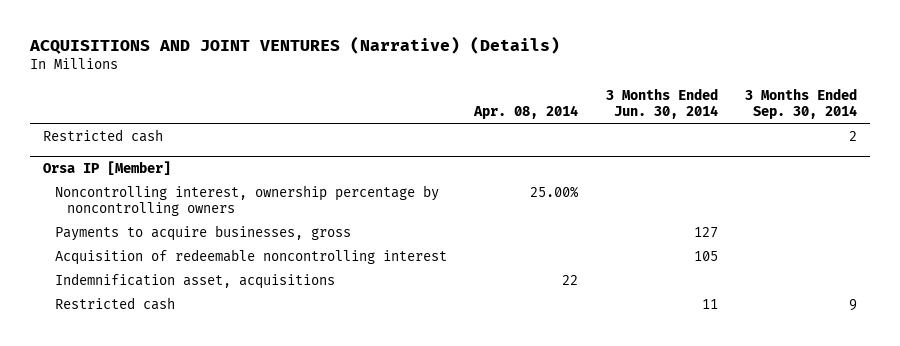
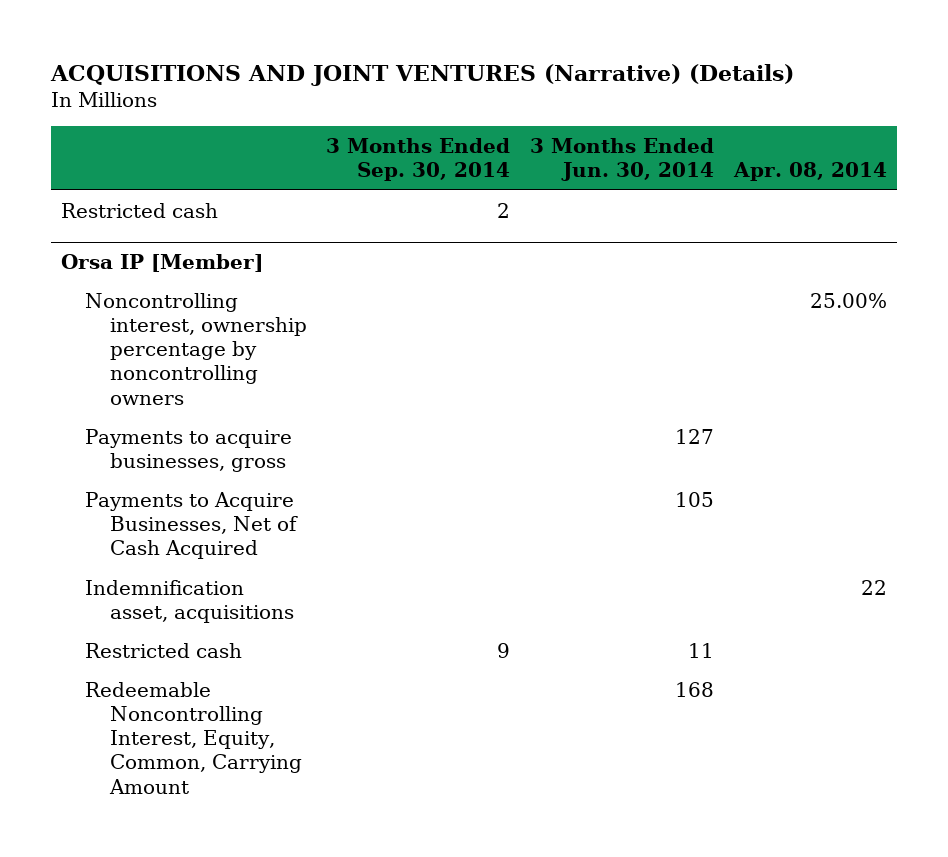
- | Apr. 08, 2014 | 3 Months Ended Jun. 30, 2014 | 3 Months Ended Sep. 30, 2014
+ | 3 Months Ended Sep. 30, 2014 | 3 Months Ended Jun. 30, 2014 | Apr. 08, 2014
@ Orsa IP [Member]
- Acquisition of redeemable noncontrolling interest | | 105 |
+ Payments to Acquire Businesses, Net of Cash Acquired | | 105 |
+ Redeemable Noncontrolling Interest, Equity, Common, Carrying Amount | | 168 |

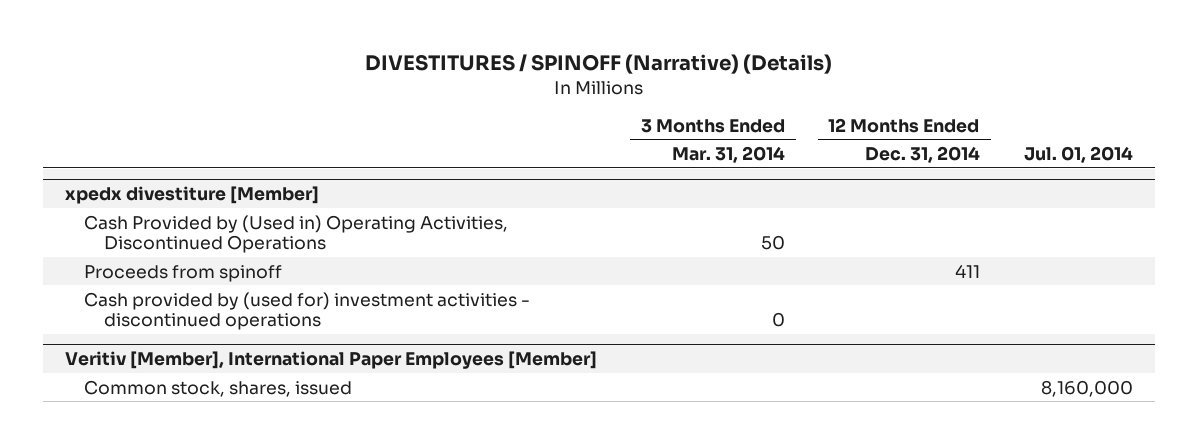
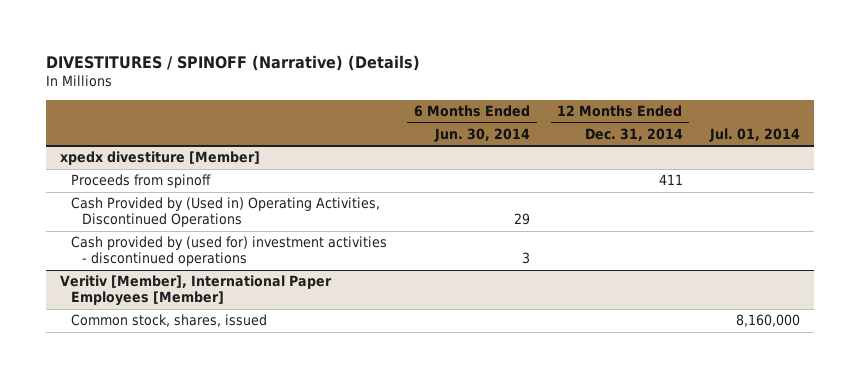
- | 3 Months Ended Mar. 31, 2014 | 12 Months Ended Dec. 31, 2014 | Jul. 01, 2014
+ | 6 Months Ended Jun. 30, 2014 | 12 Months Ended Dec. 31, 2014 | Jul. 01, 2014
@ xpedx divestiture [Member]
moved down: Cash Provided by (Used in) Operating Activities, Discontinued Operations | 29 | |

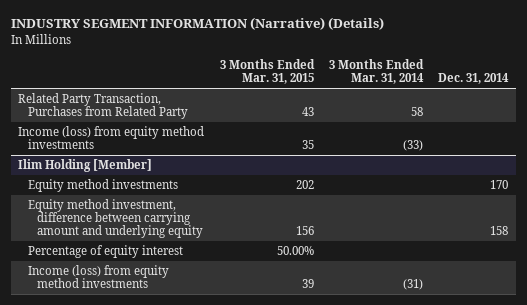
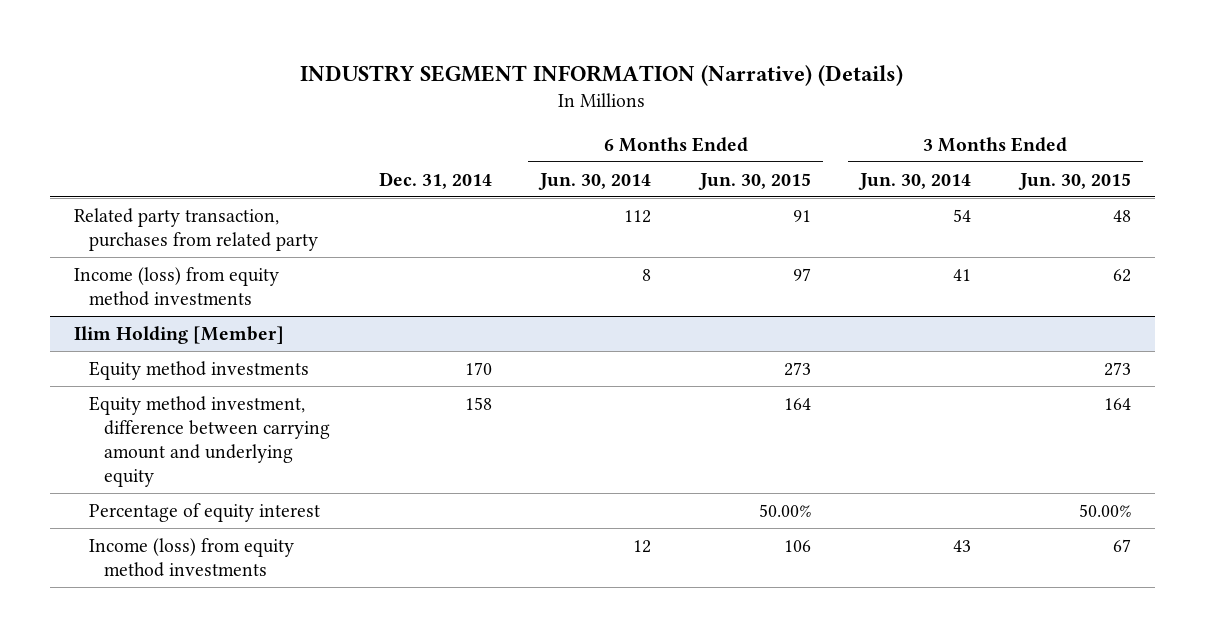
- | 3 Months Ended Mar. 31, 2015 | 3 Months Ended Mar. 31, 2014 | Dec. 31, 2014
+ | Dec. 31, 2014 | 6 Months Ended Jun. 30, 2014 | 6 Months Ended Jun. 30, 2015 | 3 Months Ended Jun. 30, 2014 | 3 Months Ended Jun. 30, 2015
- Related Party Transaction, Purchases from Related Party | 43 | 58 |
+ Related party transaction, purchases from related party | | 112 | 91 | 54 | 48

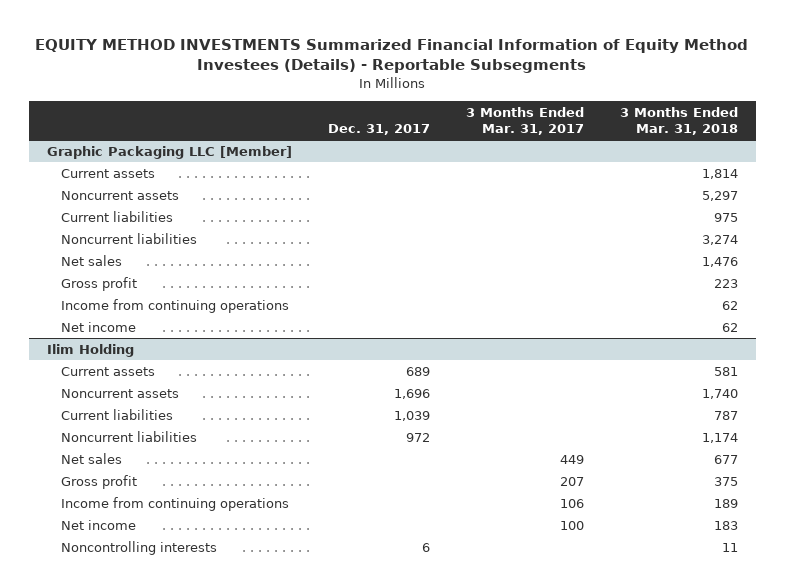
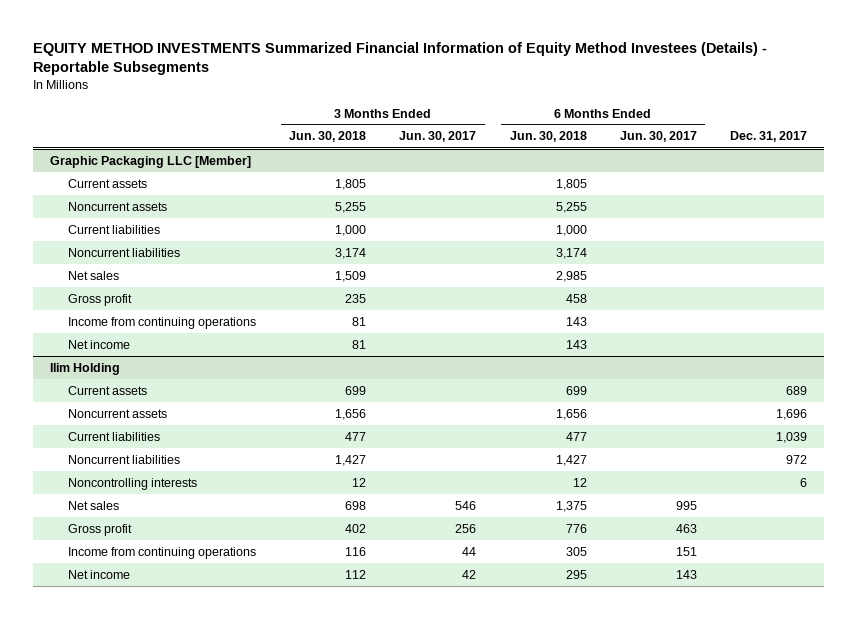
- | Dec. 31, 2017 | 3 Months Ended Mar. 31, 2017 | 3 Months Ended Mar. 31, 2018
+ | 3 Months Ended Jun. 30, 2018 | 3 Months Ended Jun. 30, 2017 | 6 Months Ended Jun. 30, 2018 | 6 Months Ended Jun. 30, 2017 | Dec. 31, 2017
@ Ilim Holding
moved up: Noncontrolling interests | 12 | | 12 | | 6

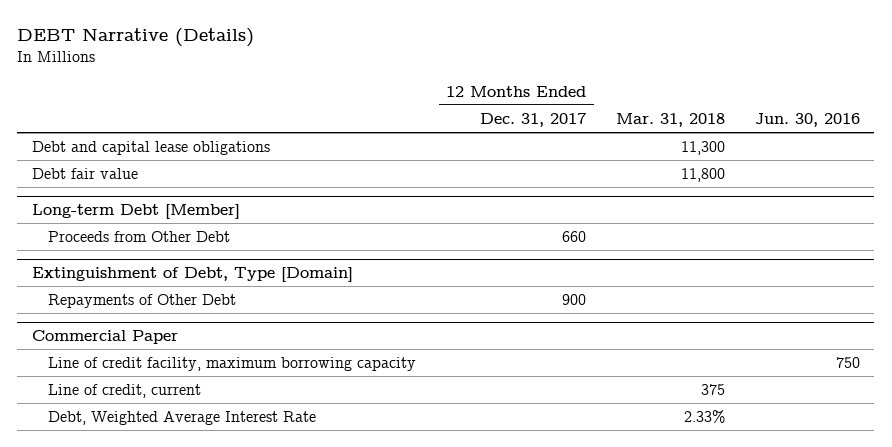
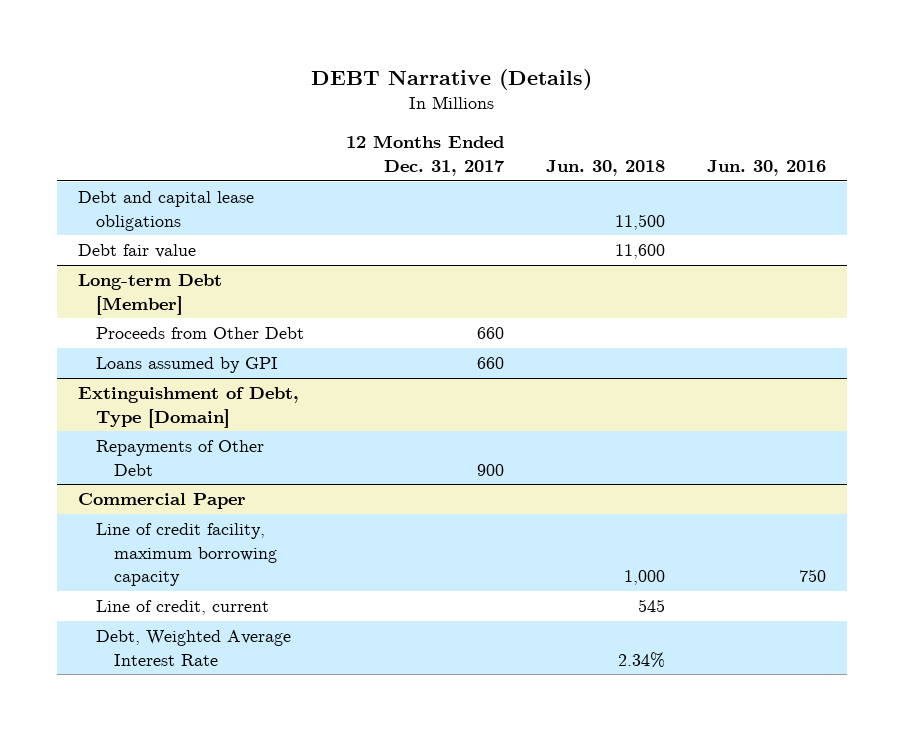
- | 12 Months Ended Dec. 31, 2017 | Mar. 31, 2018 | Jun. 30, 2016
+ | 12 Months Ended Dec. 31, 2017 | Jun. 30, 2018 | Jun. 30, 2016
@ Long-term Debt [Member]
+ Loans assumed by GPI | 660 | |

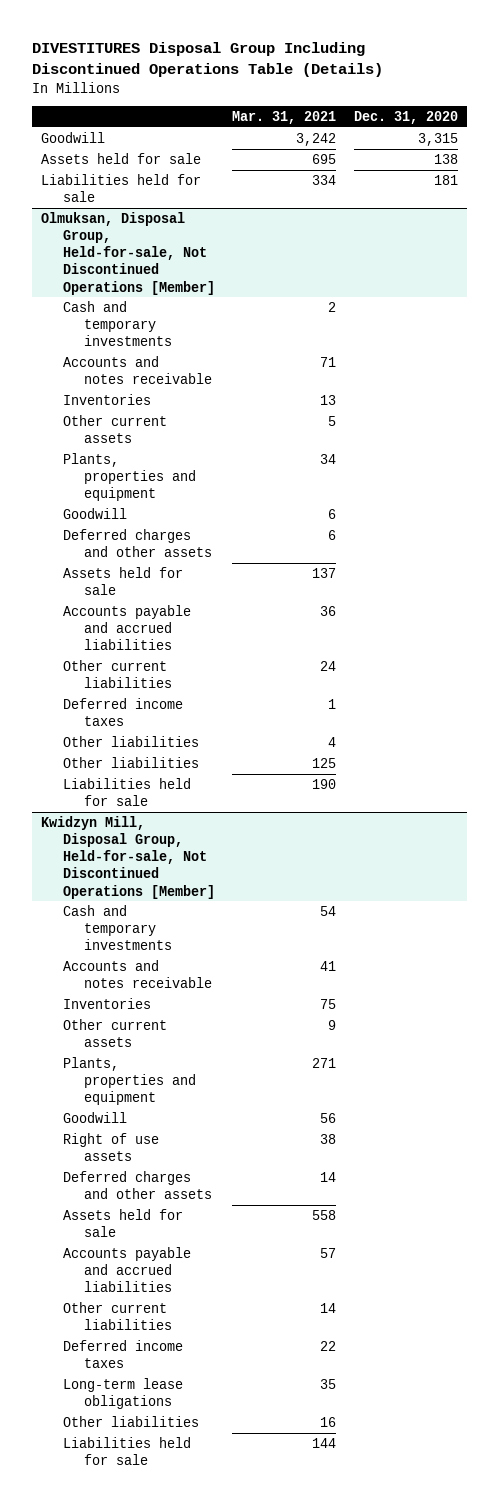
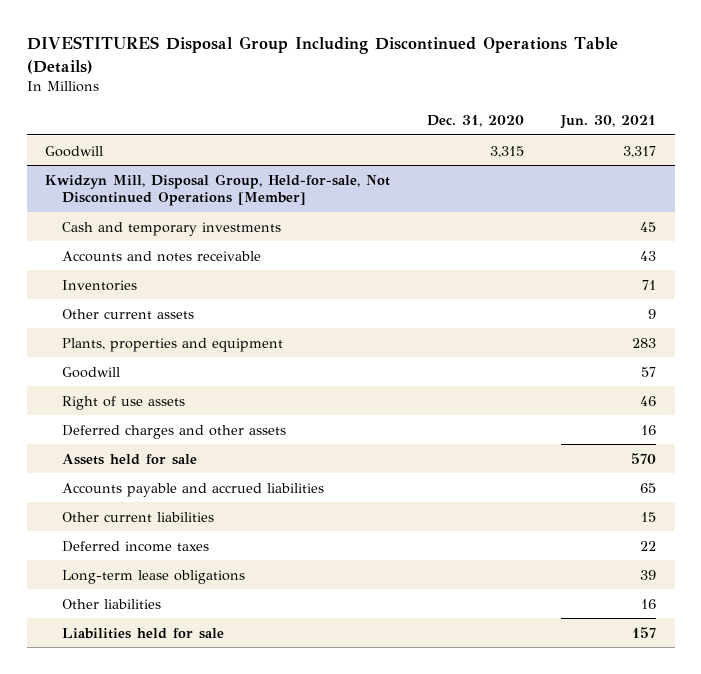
- | Mar. 31, 2021 | Dec. 31, 2020
+ | Dec. 31, 2020 | Jun. 30, 2021
- Assets held for sale | 695 | 138
- Liabilities held for sale | 334 | 181
- Olmuksan, Disposal Group, Held-for-sale, Not Discontinued Operations [Member]
- Cash and temporary investments | 2 |
- Accounts and notes receivable | 71 |
- Inventories | 13 |
- Other current assets | 5 |
- Plants, properties and equipment | 34 |
- Goodwill | 6 |
- Deferred charges and other assets | 6 |
- Assets held for sale | 137 |
- Accounts payable and accrued liabilities | 36 |
- Other current liabilities | 24 |
- Deferred income taxes | 1 |
- Other liabilities | 4 |
- Other liabilities | 125 |
- Liabilities held for sale | 190 |

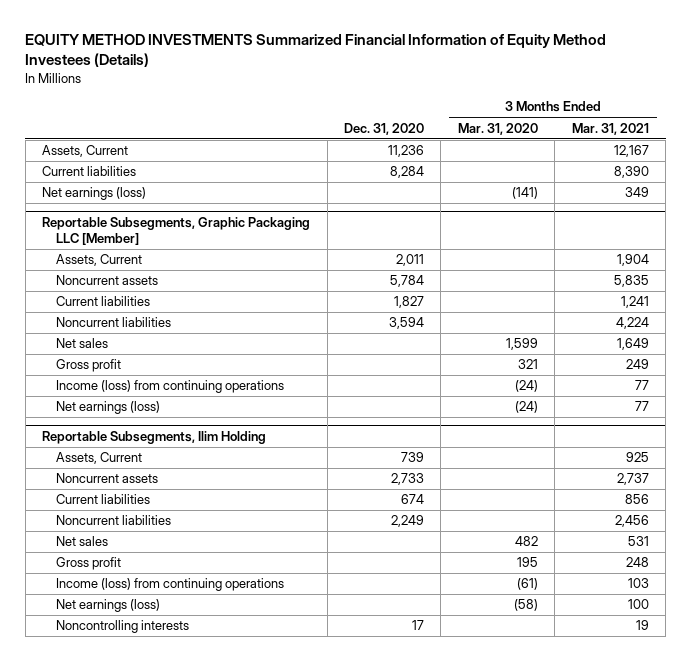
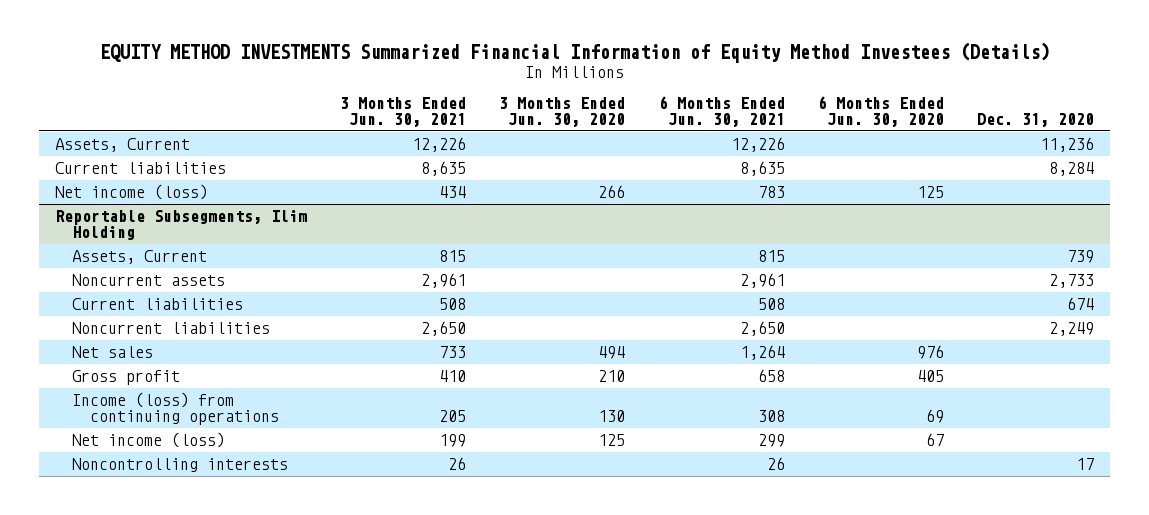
- | Dec. 31, 2020 | 3 Months Ended Mar. 31, 2020 | 3 Months Ended Mar. 31, 2021
+ | 3 Months Ended Jun. 30, 2021 | 3 Months Ended Jun. 30, 2020 | 6 Months Ended Jun. 30, 2021 | 6 Months Ended Jun. 30, 2020 | Dec. 31, 2020
- Net earnings (loss) | | (141) | 349
- Reportable Subsegments, Graphic Packaging LLC [Member]
- Assets, Current | 2,011 | | 1,904
- Noncurrent assets | 5,784 | | 5,835
- Current liabilities | 1,827 | | 1,241
- Noncurrent liabilities | 3,594 | | 4,224
- Net sales | | 1,599 | 1,649
- Gross profit | | 321 | 249
- Income (loss) from continuing operations | | (24) | 77
- Net earnings (loss) | | (24) | 77
+ Net income (loss) | 434 | 266 | 783 | 125 |
@ Reportable Subsegments, Ilim Holding
- Net earnings (loss) | | (58) | 100
+ Net income (loss) | 199 | 125 | 299 | 67 |

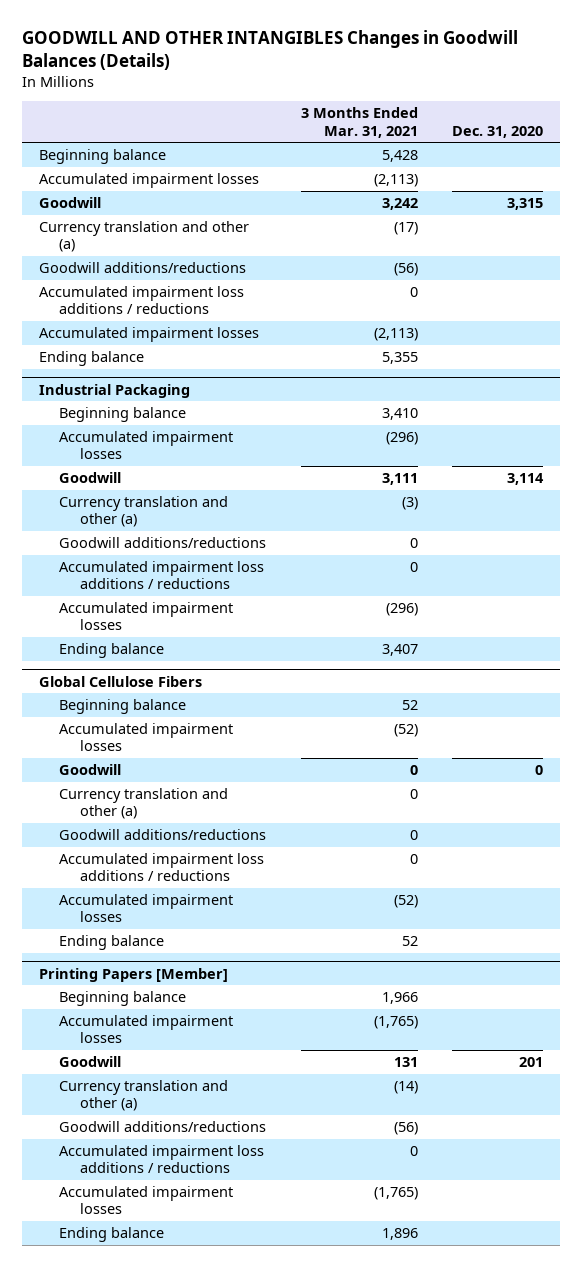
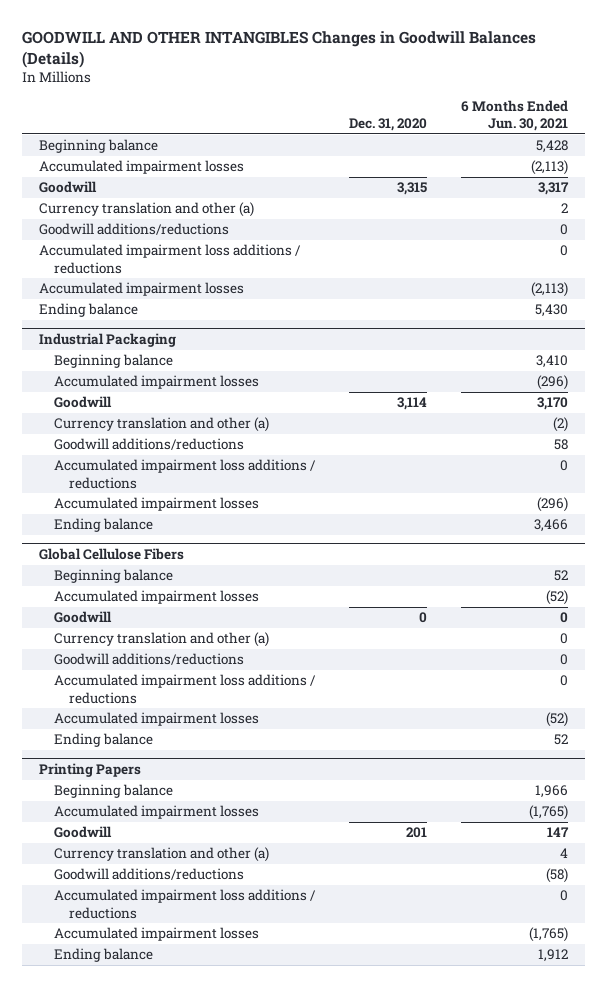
- | 3 Months Ended Mar. 31, 2021 | Dec. 31, 2020
+ | Dec. 31, 2020 | 6 Months Ended Jun. 30, 2021
- Printing Papers [Member]
+ Printing Papers

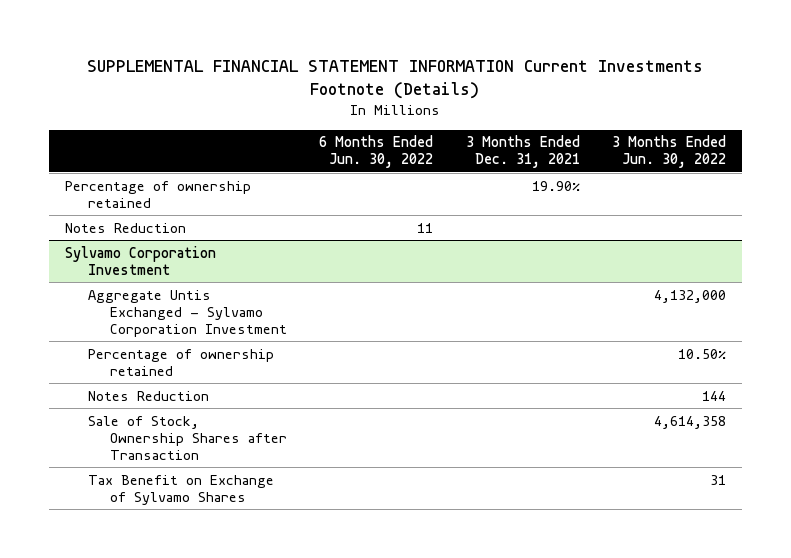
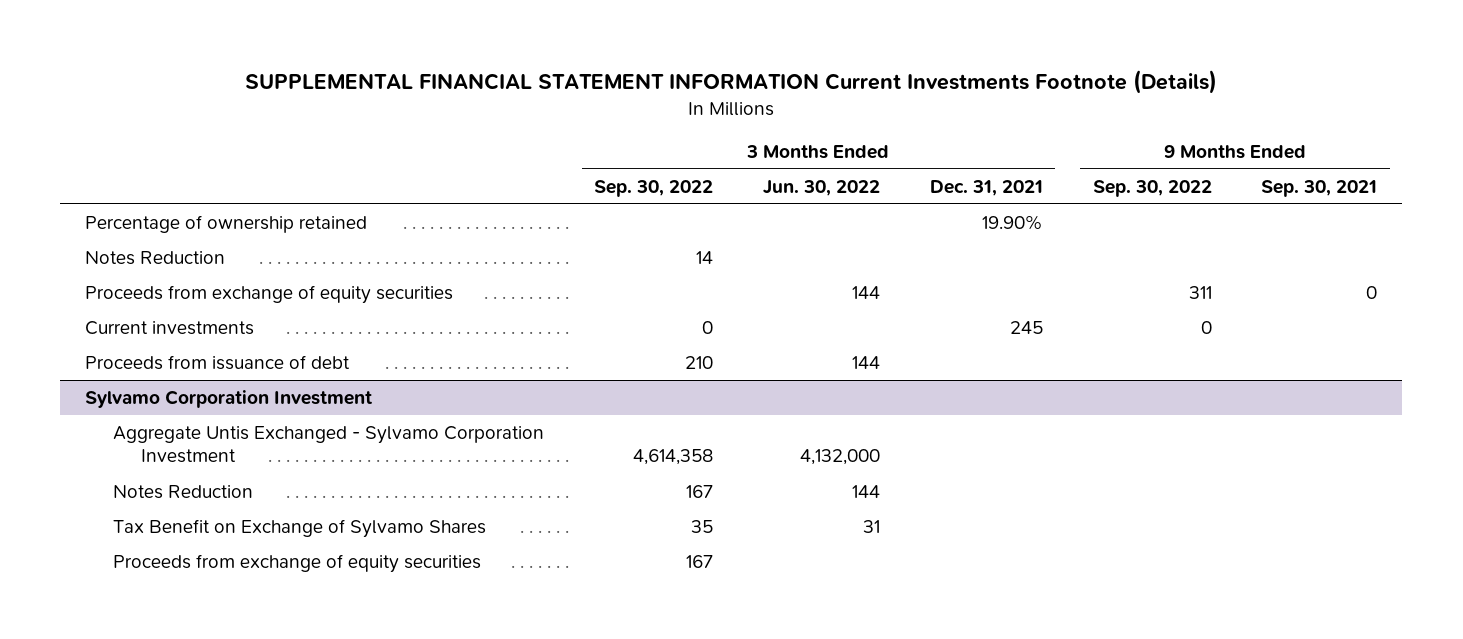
- | 6 Months Ended Jun. 30, 2022 | 3 Months Ended Dec. 31, 2021 | 3 Months Ended Jun. 30, 2022
+ | 3 Months Ended Sep. 30, 2022 | 3 Months Ended Jun. 30, 2022 | 3 Months Ended Dec. 31, 2021 | 9 Months Ended Sep. 30, 2022 | 9 Months Ended Sep. 30, 2021
+ Proceeds from exchange of equity securities | | 144 | | 311 | 0
+ Current investments | 0 | | 245 | 0 |
+ Proceeds from issuance of debt | 210 | 144 | | |
@ Sylvamo Corporation Investment
- Percentage of ownership retained | | | 10.50%
- Sale of Stock, Ownership Shares after Transaction | | | 4,614,358
+ Proceeds from exchange of equity securities | 167 | | | |

